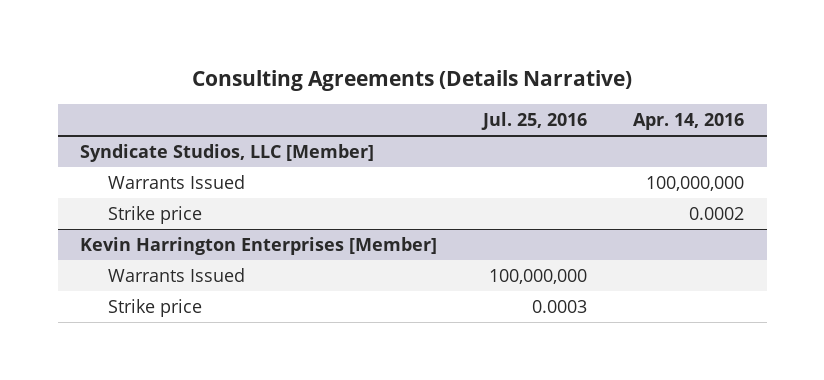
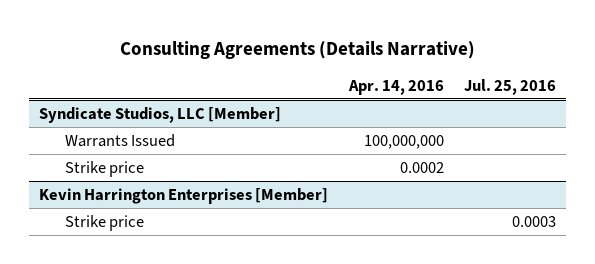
- | Jul. 25, 2016 | Apr. 14, 2016
+ | Apr. 14, 2016 | Jul. 25, 2016
@ Kevin Harrington Enterprises [Member]
- Warrants Issued | 100,000,000 |

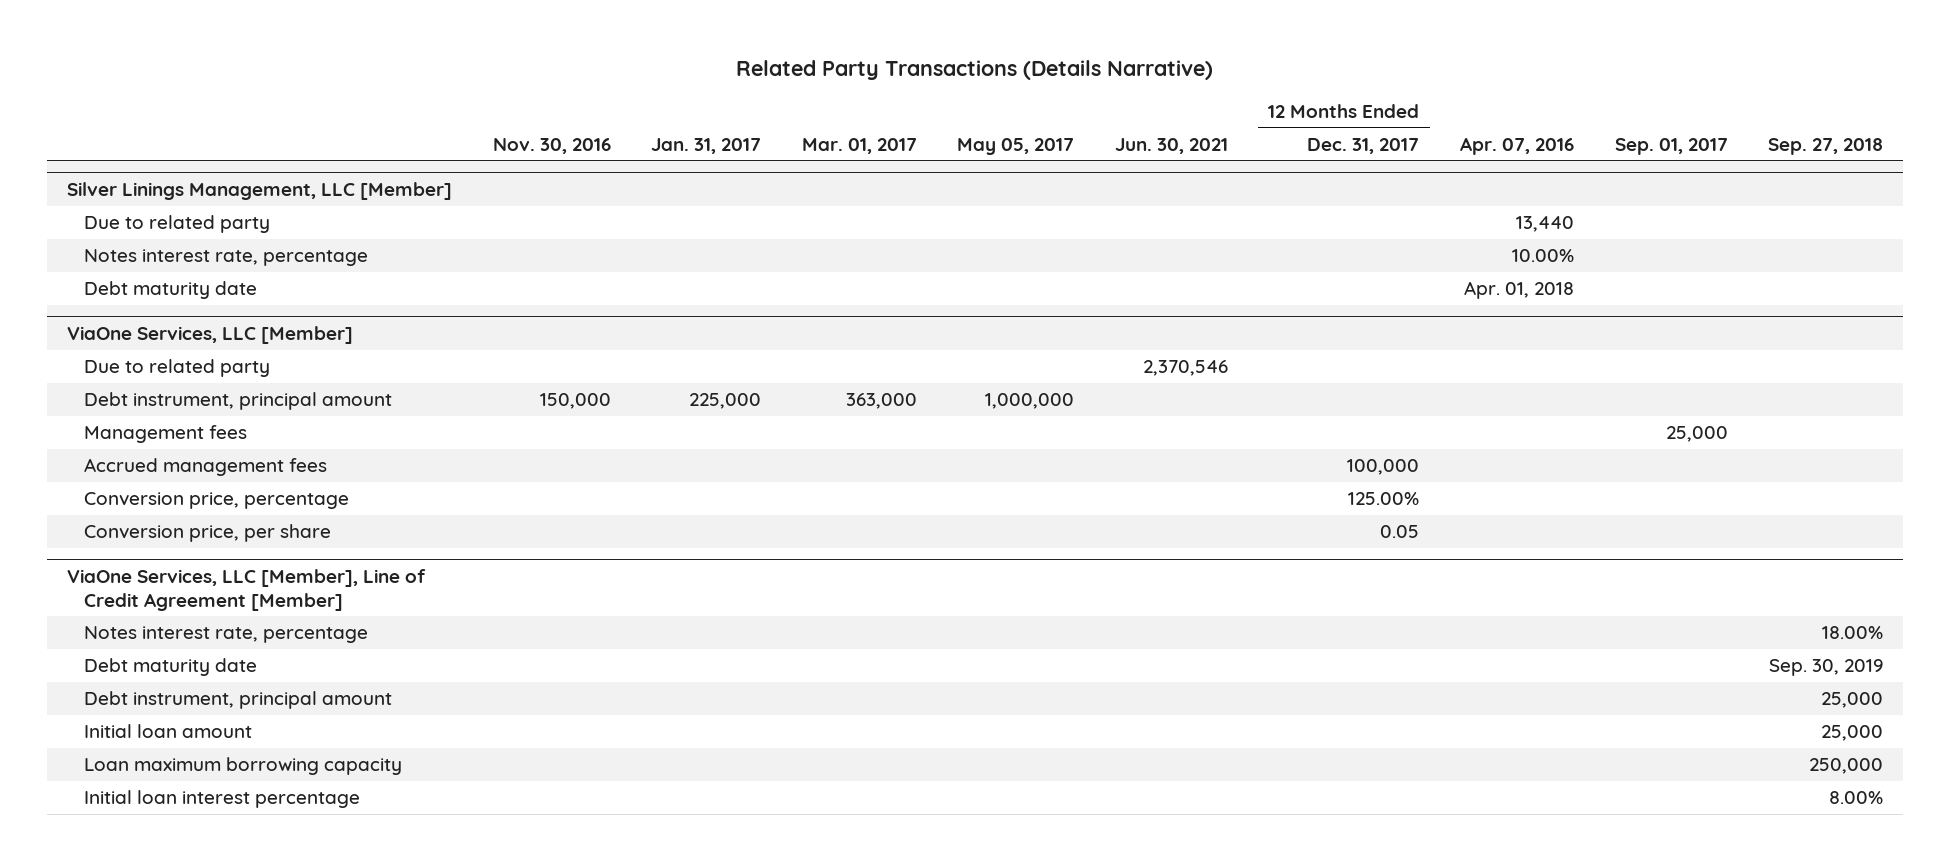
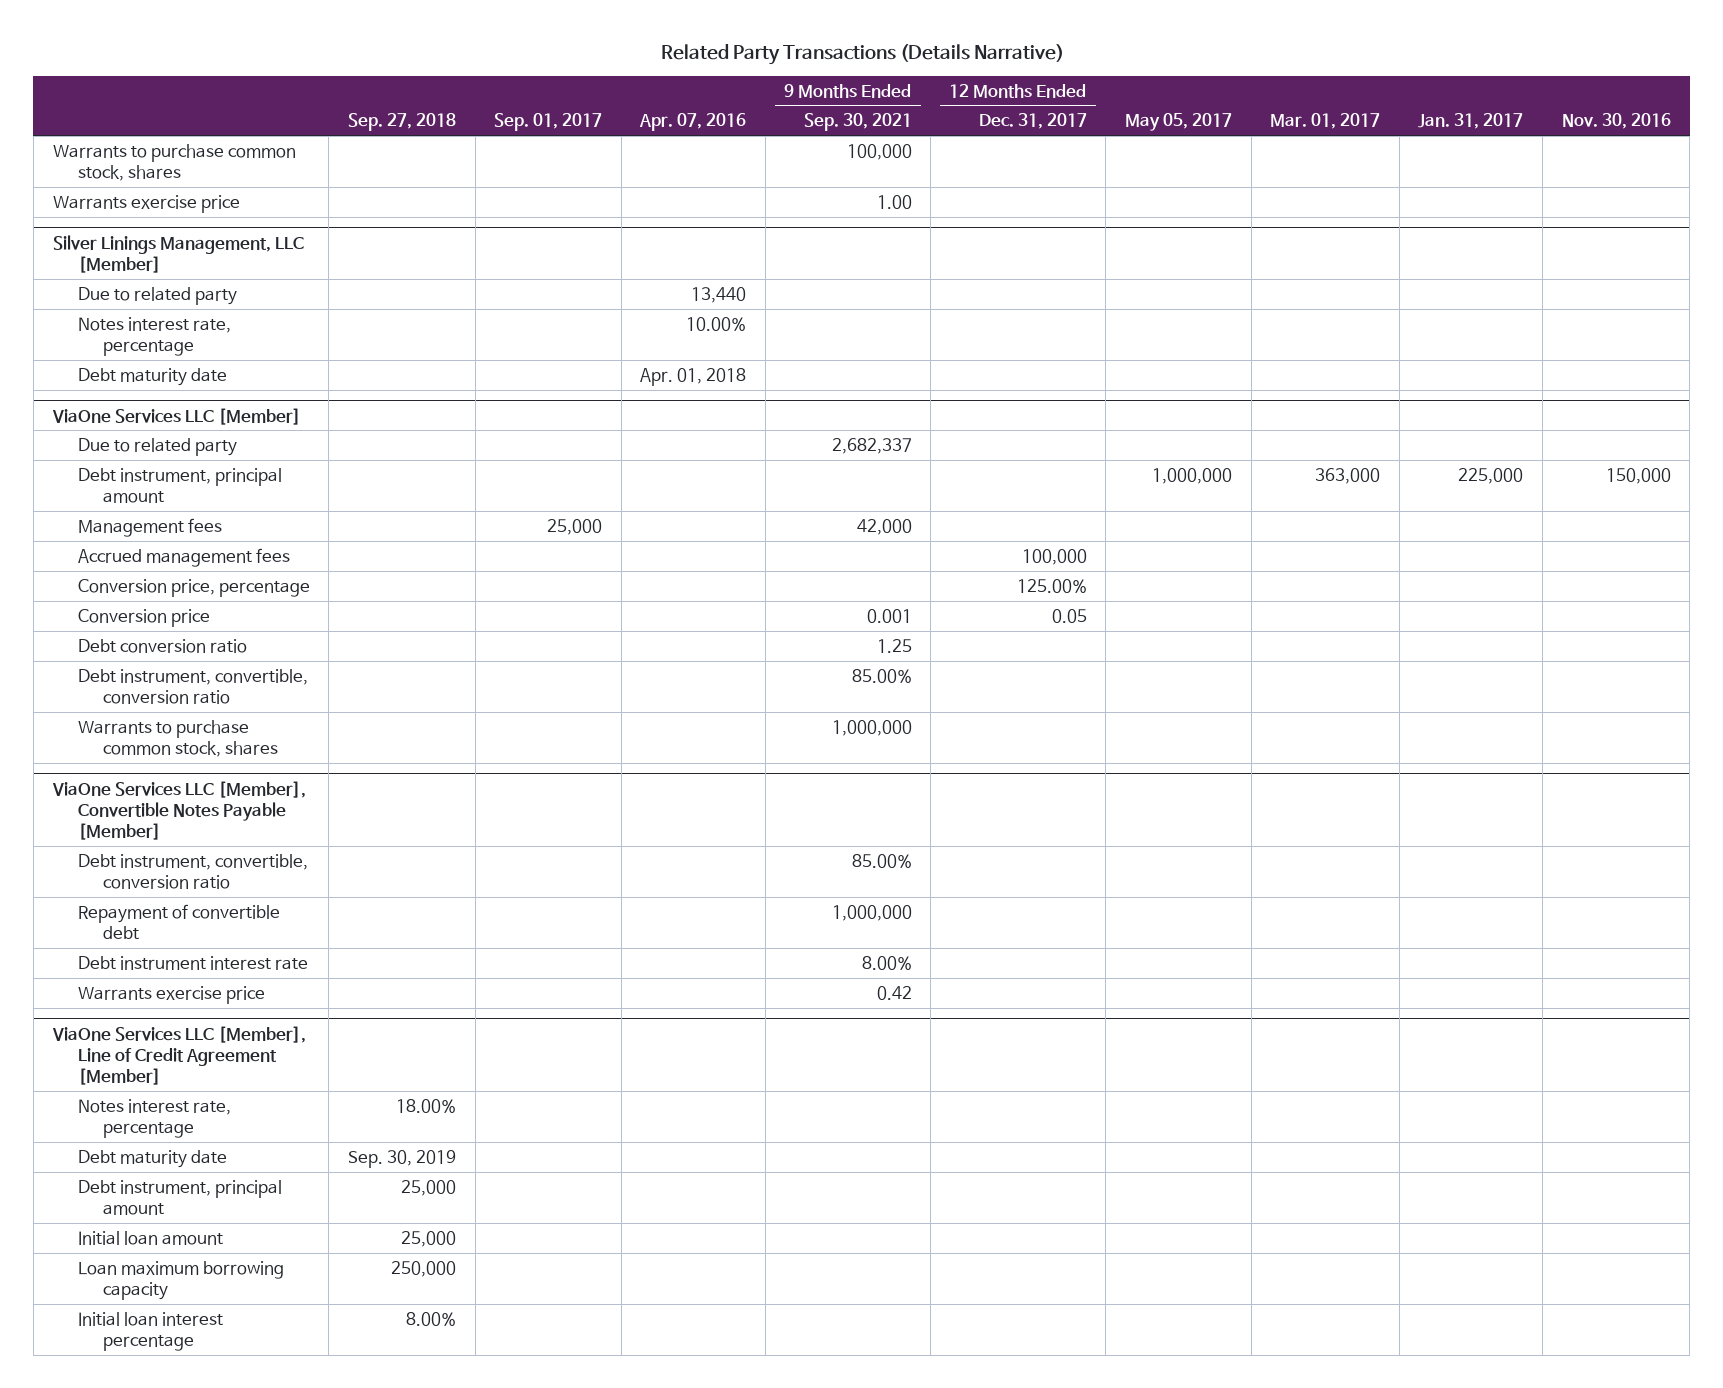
- | Nov. 30, 2016 | Jan. 31, 2017 | Mar. 01, 2017 | May 05, 2017 | Jun. 30, 2021 | 12 Months Ended Dec. 31, 2017 | Apr. 07, 2016 | Sep. 01, 2017 | Sep. 27, 2018
+ | Sep. 27, 2018 | Sep. 01, 2017 | Apr. 07, 2016 | 9 Months Ended Sep. 30, 2021 | 12 Months Ended Dec. 31, 2017 | May 05, 2017 | Mar. 01, 2017 | Jan. 31, 2017 | Nov. 30, 2016
+ Warrants to purchase common stock, shares | | | | 100,000 | | | | |
+ Warrants exercise price | | | | 1.00 | | | | |
- ViaOne Services, LLC [Member]
+ ViaOne Services LLC [Member]
- Conversion price, per share | | | | | | 0.05 | | |
- ViaOne Services, LLC [Member], Line of Credit Agreement [Member]
+ Conversion price | | | | 0.001 | 0.05 | | | |
+ Debt conversion ratio | | | | 1.25 | | | | |
+ Debt instrument, convertible, conversion ratio | | | | 85.00% | | | | |
+ Warrants to purchase common stock, shares | | | | 1,000,000 | | | | |
+ ViaOne Services LLC [Member], Convertible Notes Payable [Member]
+ Debt instrument, convertible, conversion ratio | | | | 85.00% | | | | |
+ Repayment of convertible debt | | | | 1,000,000 | | | | |
+ Debt instrument interest rate | | | | 8.00% | | | | |
+ Warrants exercise price | | | | 0.42 | | | | |
+ ViaOne Services LLC [Member], Line of Credit Agreement [Member]

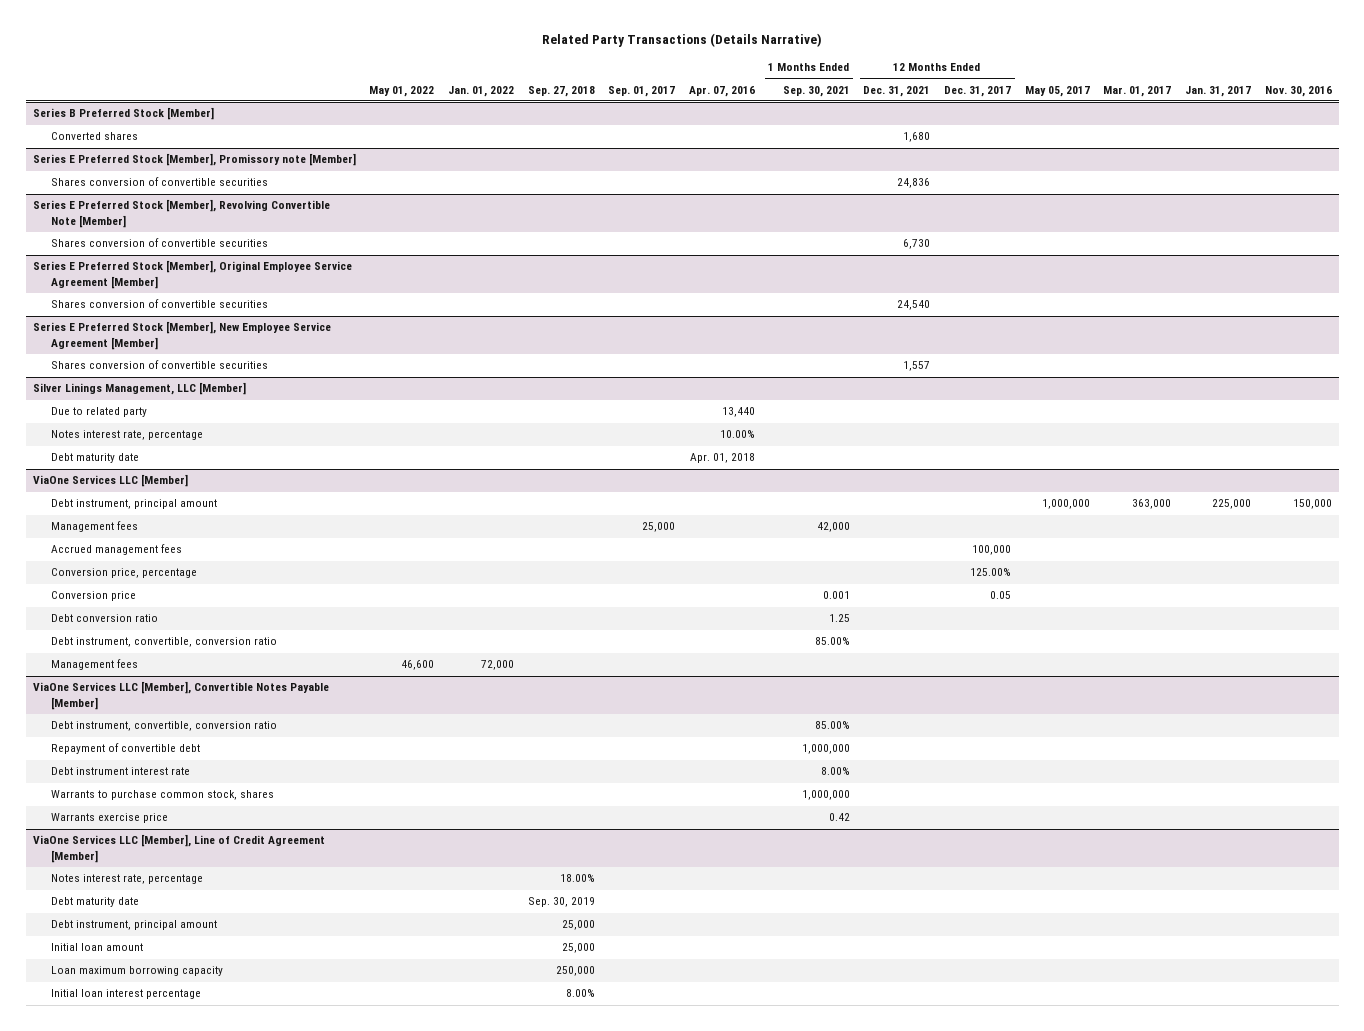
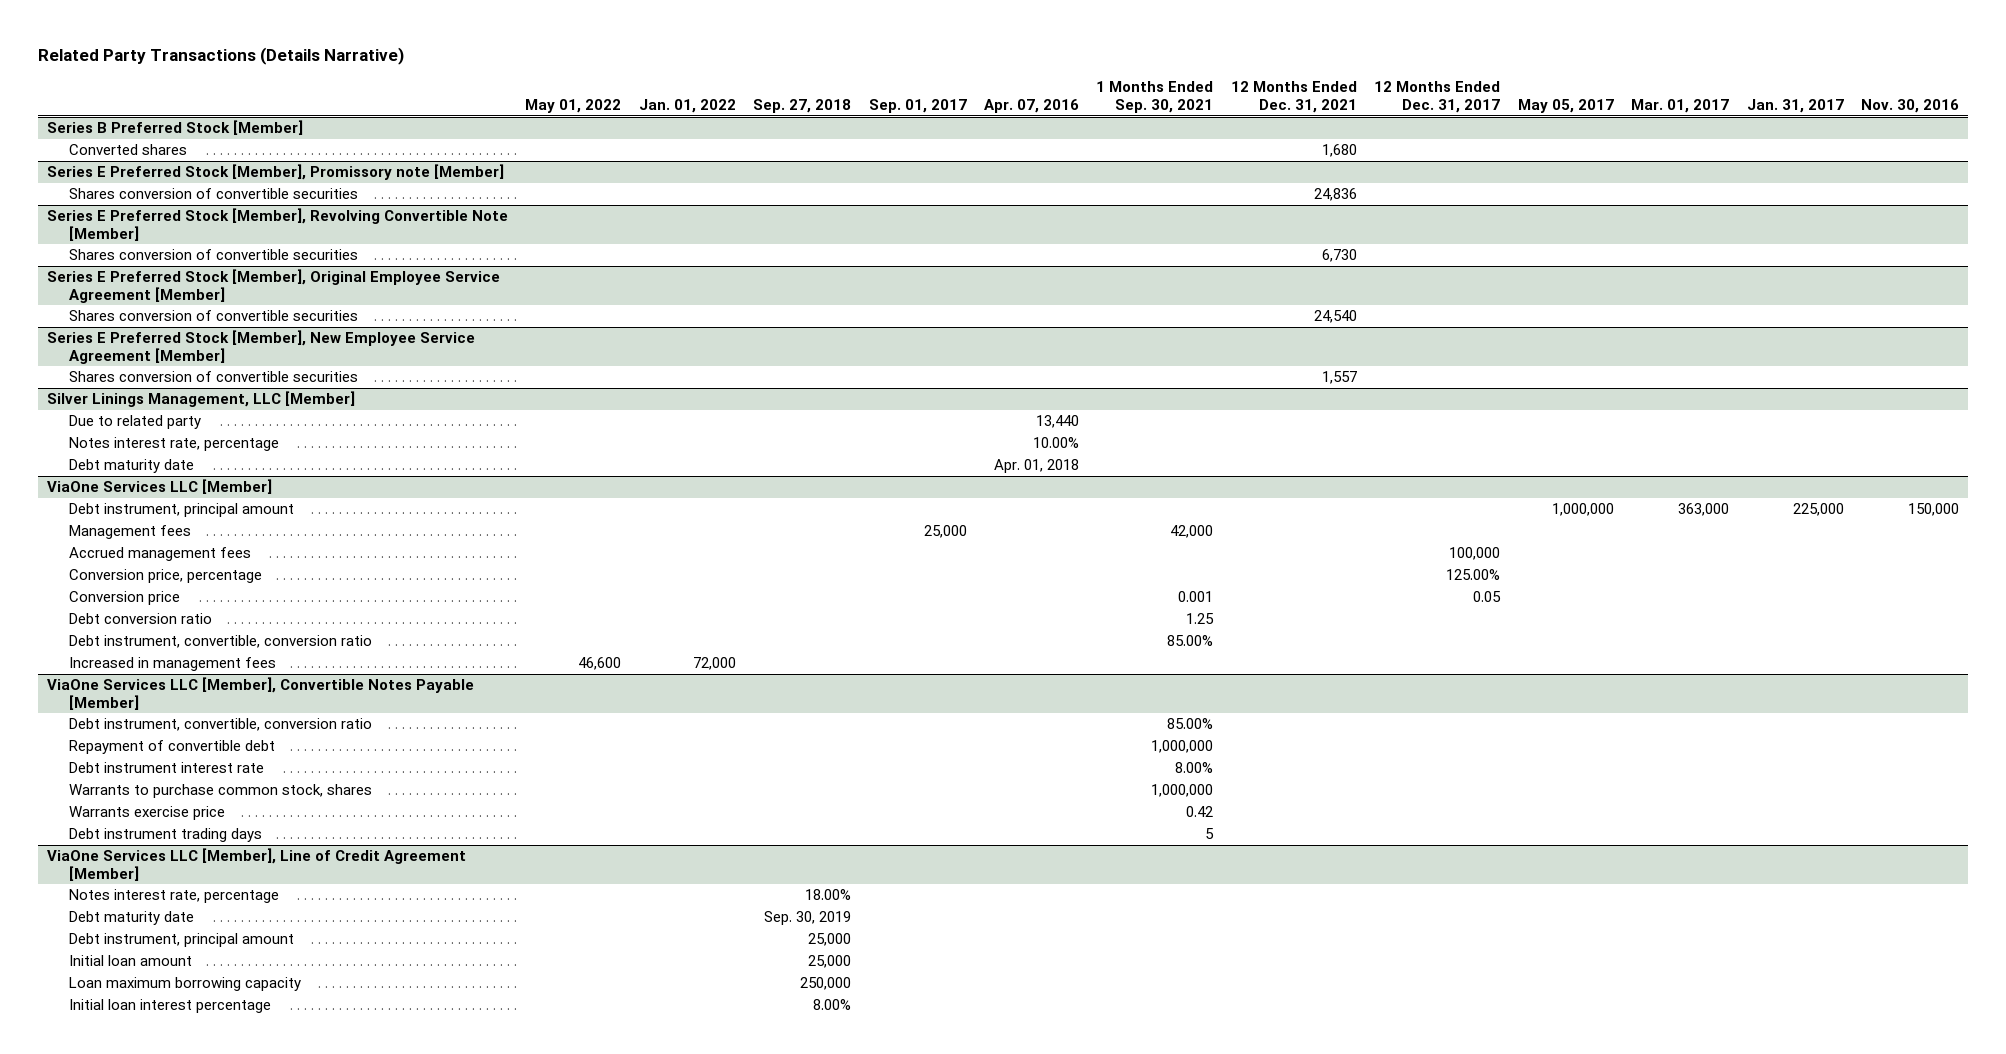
@ ViaOne Services LLC [Member]
- Management fees | 46,600 | 72,000 | | | | | | | | | |
+ Increased in management fees | 46,600 | 72,000 | | | | | | | | | |
@ ViaOne Services LLC [Member], Convertible Notes Payable [Member]
+ Debt instrument trading days | | | | | | 5 | | | | | |

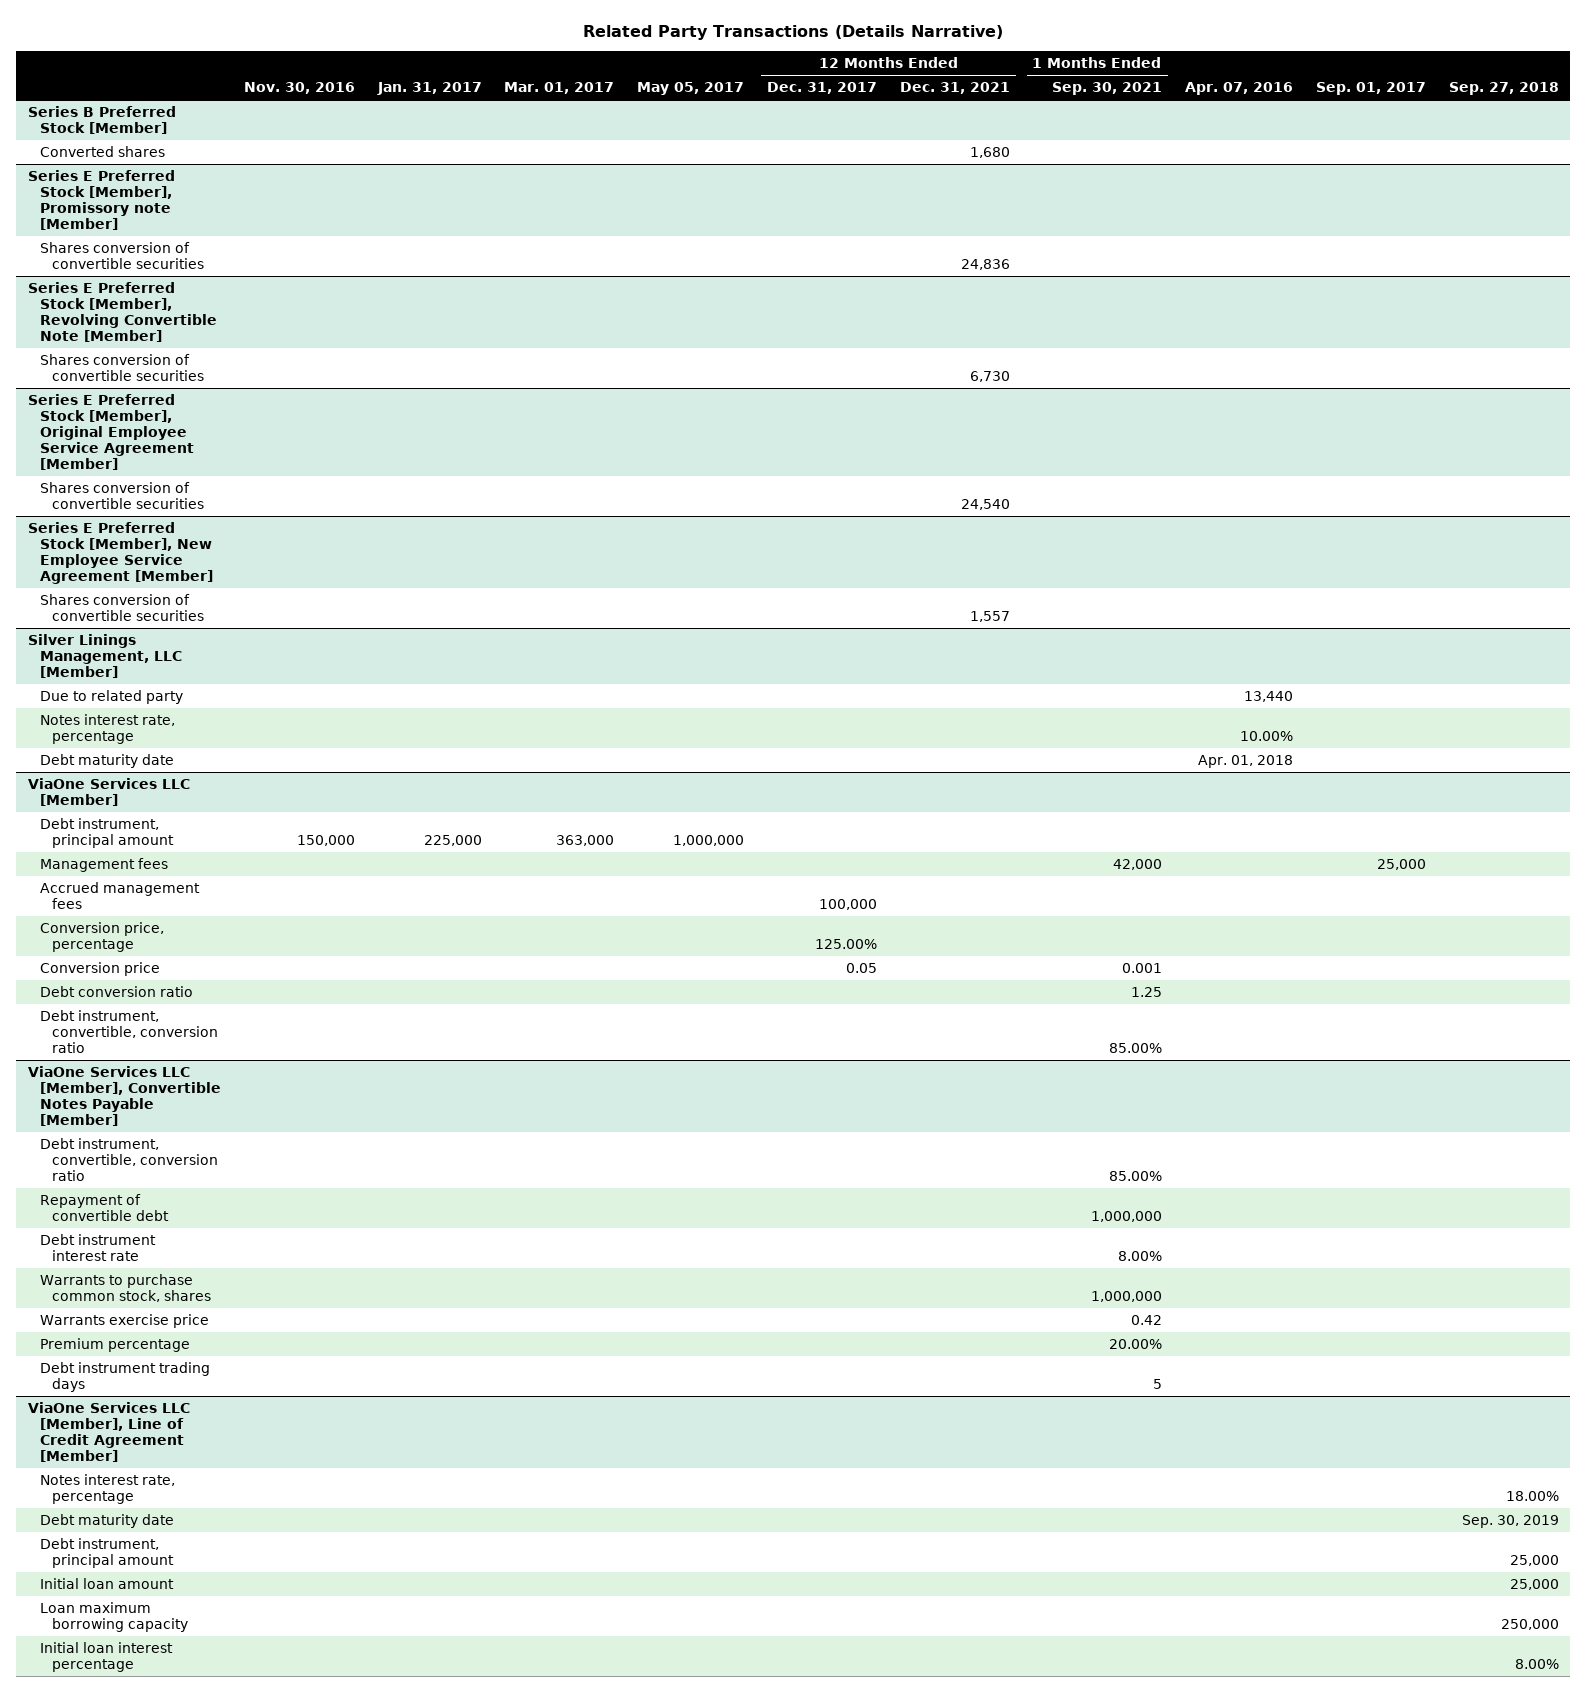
- | May 01, 2022 | Jan. 01, 2022 | Sep. 27, 2018 | Sep. 01, 2017 | Apr. 07, 2016 | 1 Months Ended Sep. 30, 2021 | 12 Months Ended Dec. 31, 2021 | 12 Months Ended Dec. 31, 2017 | May 05, 2017 | Mar. 01, 2017 | Jan. 31, 2017 | Nov. 30, 2016
+ | Nov. 30, 2016 | Jan. 31, 2017 | Mar. 01, 2017 | May 05, 2017 | 12 Months Ended Dec. 31, 2017 | 12 Months Ended Dec. 31, 2021 | 1 Months Ended Sep. 30, 2021 | Apr. 07, 2016 | Sep. 01, 2017 | Sep. 27, 2018
@ ViaOne Services LLC [Member]
- Increased in management fees | 46,600 | 72,000 | | | | | | | | | |
@ ViaOne Services LLC [Member], Convertible Notes Payable [Member]
+ Premium percentage | | | | | | | 20.00% | | |

